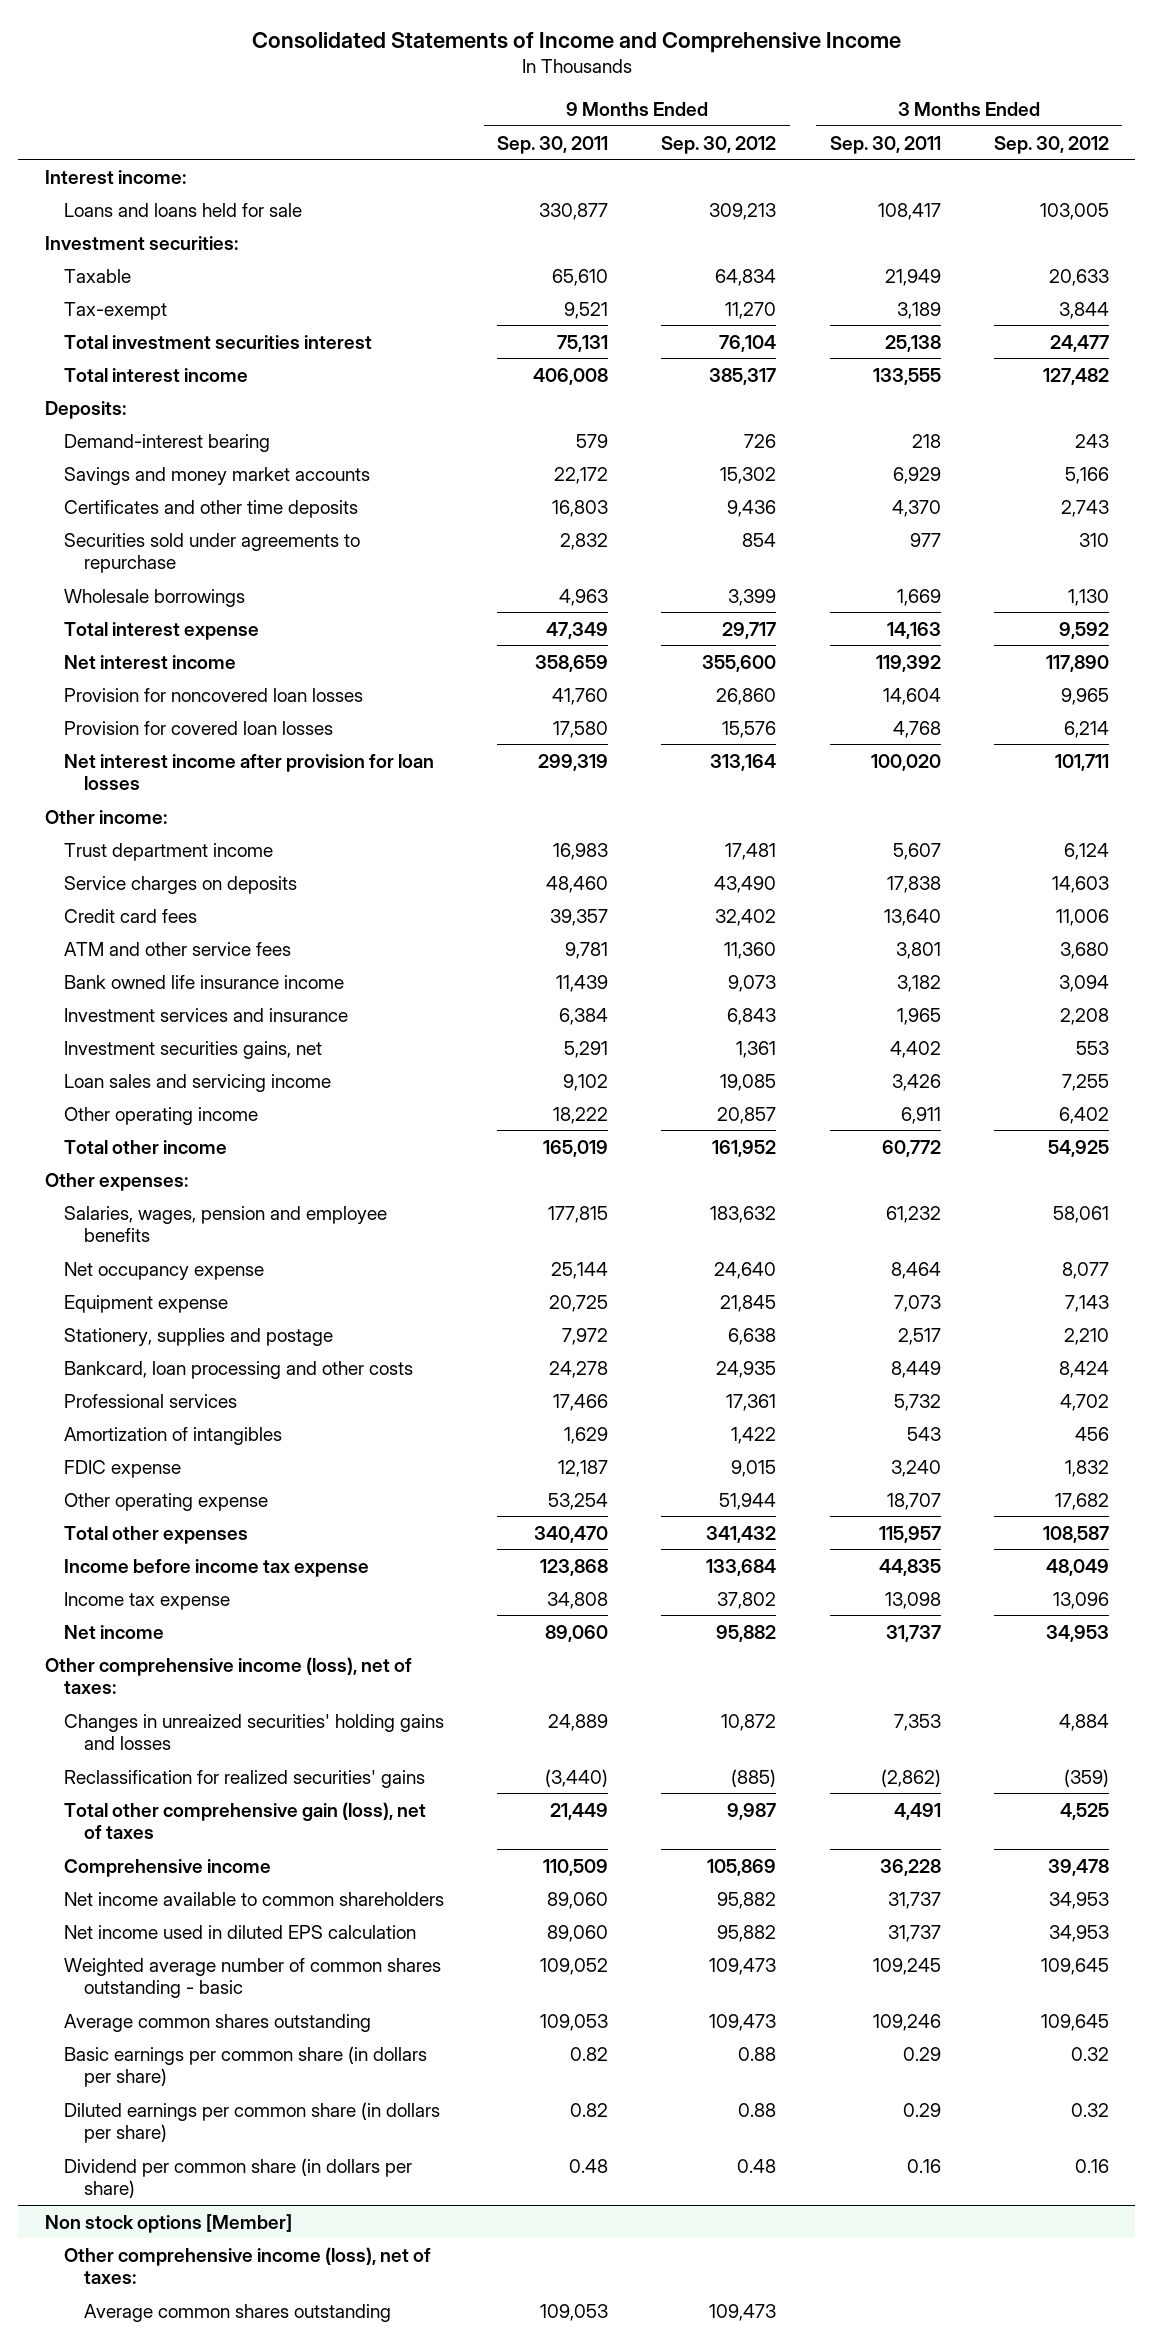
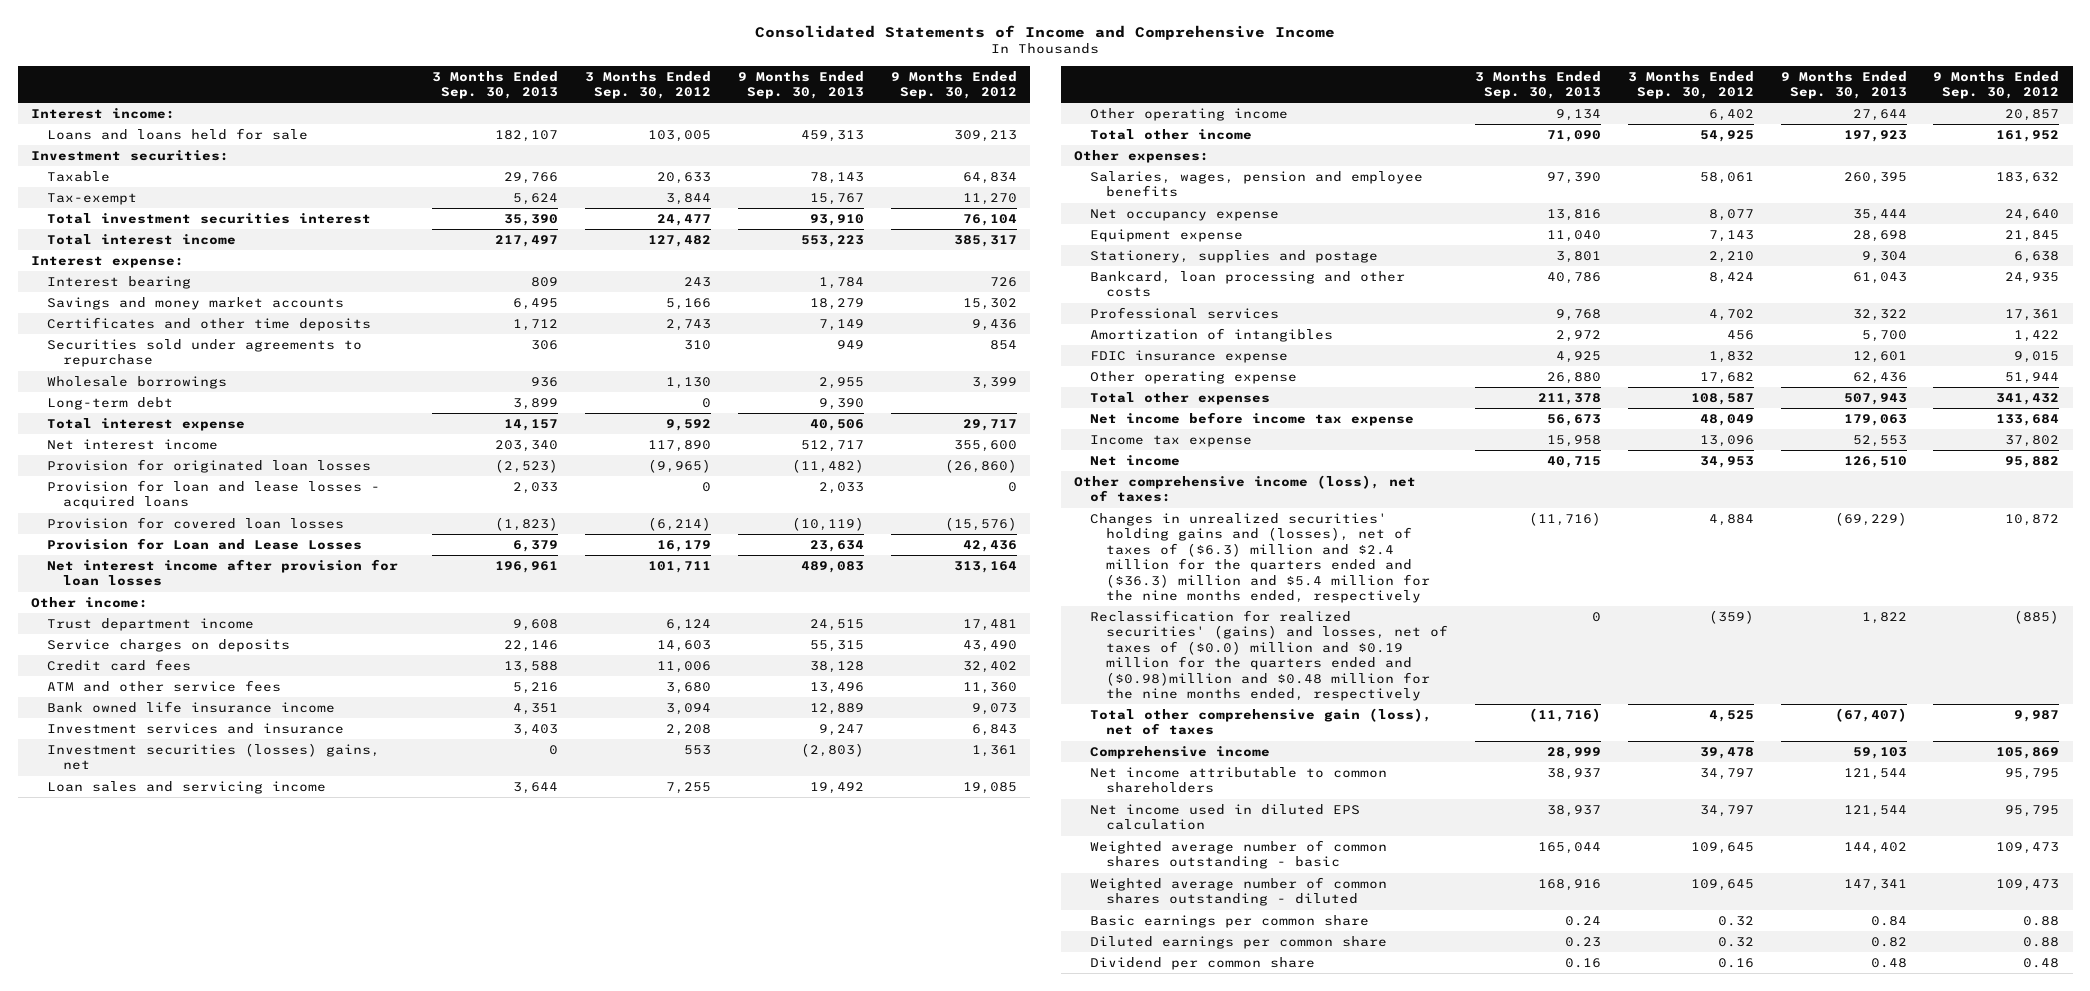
- | 9 Months Ended Sep. 30, 2011 | 9 Months Ended Sep. 30, 2012 | 3 Months Ended Sep. 30, 2011 | 3 Months Ended Sep. 30, 2012
+ | 3 Months Ended Sep. 30, 2013 | 3 Months Ended Sep. 30, 2012 | 9 Months Ended Sep. 30, 2013 | 9 Months Ended Sep. 30, 2012
- Deposits:
- Demand-interest bearing | 579 | 726 | 218 | 243
+ Interest expense:
+ Interest bearing | 809 | 243 | 1,784 | 726
+ Long-term debt | 3,899 | 0 | 9,390 |
- Provision for noncovered loan losses | 41,760 | 26,860 | 14,604 | 9,965
- Provision for covered loan losses | 17,580 | 15,576 | 4,768 | 6,214
+ Provision for originated loan losses | (2,523) | (9,965) | (11,482) | (26,860)
+ Provision for loan and lease losses - acquired loans | 2,033 | 0 | 2,033 | 0
+ Provision for covered loan losses | (1,823) | (6,214) | (10,119) | (15,576)
+ Provision for Loan and Lease Losses | 6,379 | 16,179 | 23,634 | 42,436
- Investment securities gains, net | 5,291 | 1,361 | 4,402 | 553
+ Investment securities (losses) gains, net | 0 | 553 | (2,803) | 1,361
- FDIC expense | 12,187 | 9,015 | 3,240 | 1,832
+ FDIC insurance expense | 4,925 | 1,832 | 12,601 | 9,015
- Income before income tax expense | 123,868 | 133,684 | 44,835 | 48,049
+ Net income before income tax expense | 56,673 | 48,049 | 179,063 | 133,684
- Changes in unreaized securities' holding gains and losses | 24,889 | 10,872 | 7,353 | 4,884
- Reclassification for realized securities' gains | (3,440) | (885) | (2,862) | (359)
+ Changes in unrealized securities' holding gains and (losses), net of taxes of ($6.3) million and $2.4 million for the quarters ended and ($36.3) million and $5.4 million for the nine months ended, respectively | (11,716) | 4,884 | (69,229) | 10,872
+ Reclassification for realized securities' (gains) and losses, net of taxes of ($0.0) million and $0.19 million for the quarters ended and ($0.98)million and $0.48 million for the nine months ended, respectively | 0 | (359) | 1,822 | (885)
- Net income available to common shareholders | 89,060 | 95,882 | 31,737 | 34,953
- Net income used in diluted EPS calculation | 89,060 | 95,882 | 31,737 | 34,953
+ Net income attributable to common shareholders | 38,937 | 34,797 | 121,544 | 95,795
+ Net income used in diluted EPS calculation | 38,937 | 34,797 | 121,544 | 95,795
- Average common shares outstanding | 109,053 | 109,473 | 109,246 | 109,645
- Basic earnings per common share (in dollars per share) | 0.82 | 0.88 | 0.29 | 0.32
- Diluted earnings per common share (in dollars per share) | 0.82 | 0.88 | 0.29 | 0.32
- Dividend per common share (in dollars per share) | 0.48 | 0.48 | 0.16 | 0.16
- Non stock options [Member]
- Other comprehensive income (loss), net of taxes:
- Average common shares outstanding | 109,053 | 109,473 | |
+ Weighted average number of common shares outstanding - diluted | 168,916 | 109,645 | 147,341 | 109,473
+ Basic earnings per common share | 0.24 | 0.32 | 0.84 | 0.88
+ Diluted earnings per common share | 0.23 | 0.32 | 0.82 | 0.88
+ Dividend per common share | 0.16 | 0.16 | 0.48 | 0.48

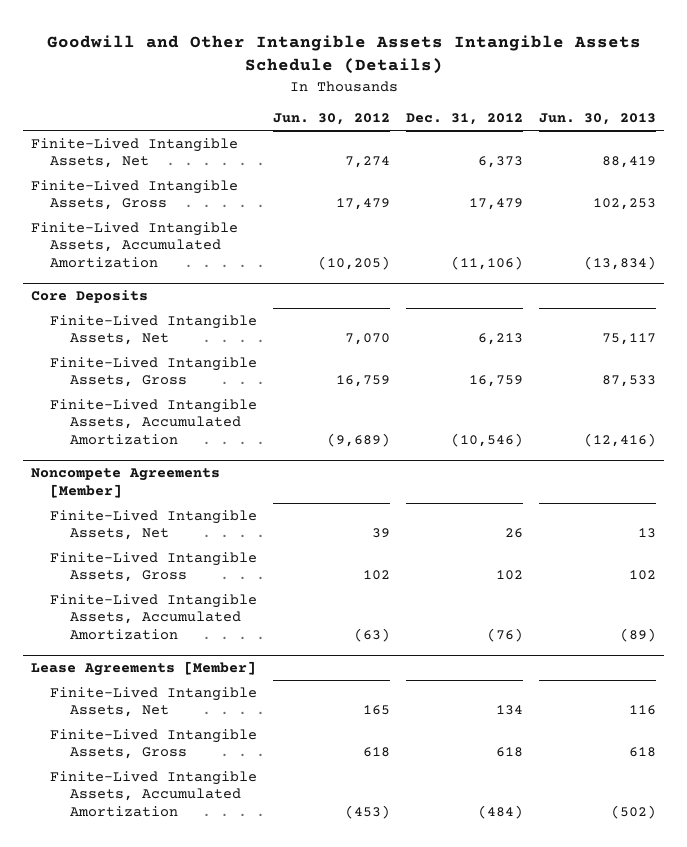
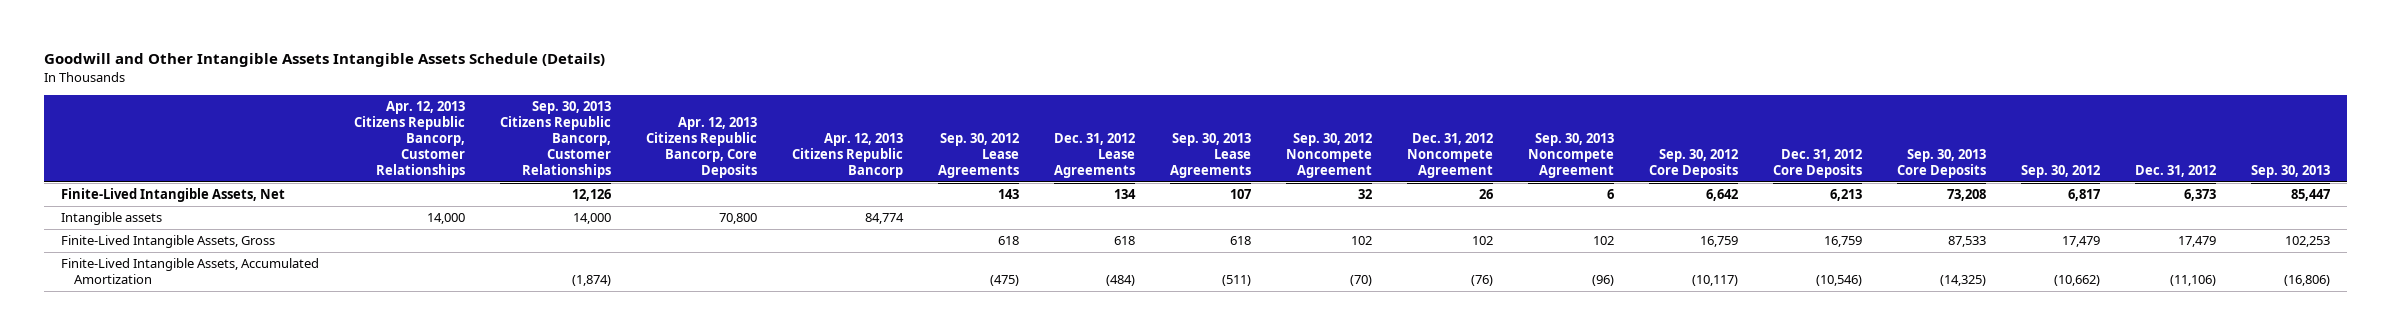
- | Jun. 30, 2012 | Dec. 31, 2012 | Jun. 30, 2013
+ | Apr. 12, 2013 Citizens Republic Bancorp, Customer Relationships | Sep. 30, 2013 Citizens Republic Bancorp, Customer Relationships | Apr. 12, 2013 Citizens Republic Bancorp, Core Deposits | Apr. 12, 2013 Citizens Republic Bancorp | Sep. 30, 2012 Lease Agreements | Dec. 31, 2012 Lease Agreements | Sep. 30, 2013 Lease Agreements | Sep. 30, 2012 Noncompete Agreement | Dec. 31, 2012 Noncompete Agreement | Sep. 30, 2013 Noncompete Agreement | Sep. 30, 2012 Core Deposits | Dec. 31, 2012 Core Deposits | Sep. 30, 2013 Core Deposits | Sep. 30, 2012 | Dec. 31, 2012 | Sep. 30, 2013
+ Intangible assets | 14,000 | 14,000 | 70,800 | 84,774 | | | | | | | | | | | |
- Core Deposits
- Finite-Lived Intangible Assets, Net | 7,070 | 6,213 | 75,117
- Finite-Lived Intangible Assets, Gross | 16,759 | 16,759 | 87,533
- Finite-Lived Intangible Assets, Accumulated Amortization | (9,689) | (10,546) | (12,416)
- Noncompete Agreements [Member]
- Finite-Lived Intangible Assets, Net | 39 | 26 | 13
- Finite-Lived Intangible Assets, Gross | 102 | 102 | 102
- Finite-Lived Intangible Assets, Accumulated Amortization | (63) | (76) | (89)
- Lease Agreements [Member]
- Finite-Lived Intangible Assets, Net | 165 | 134 | 116
- Finite-Lived Intangible Assets, Gross | 618 | 618 | 618
- Finite-Lived Intangible Assets, Accumulated Amortization | (453) | (484) | (502)

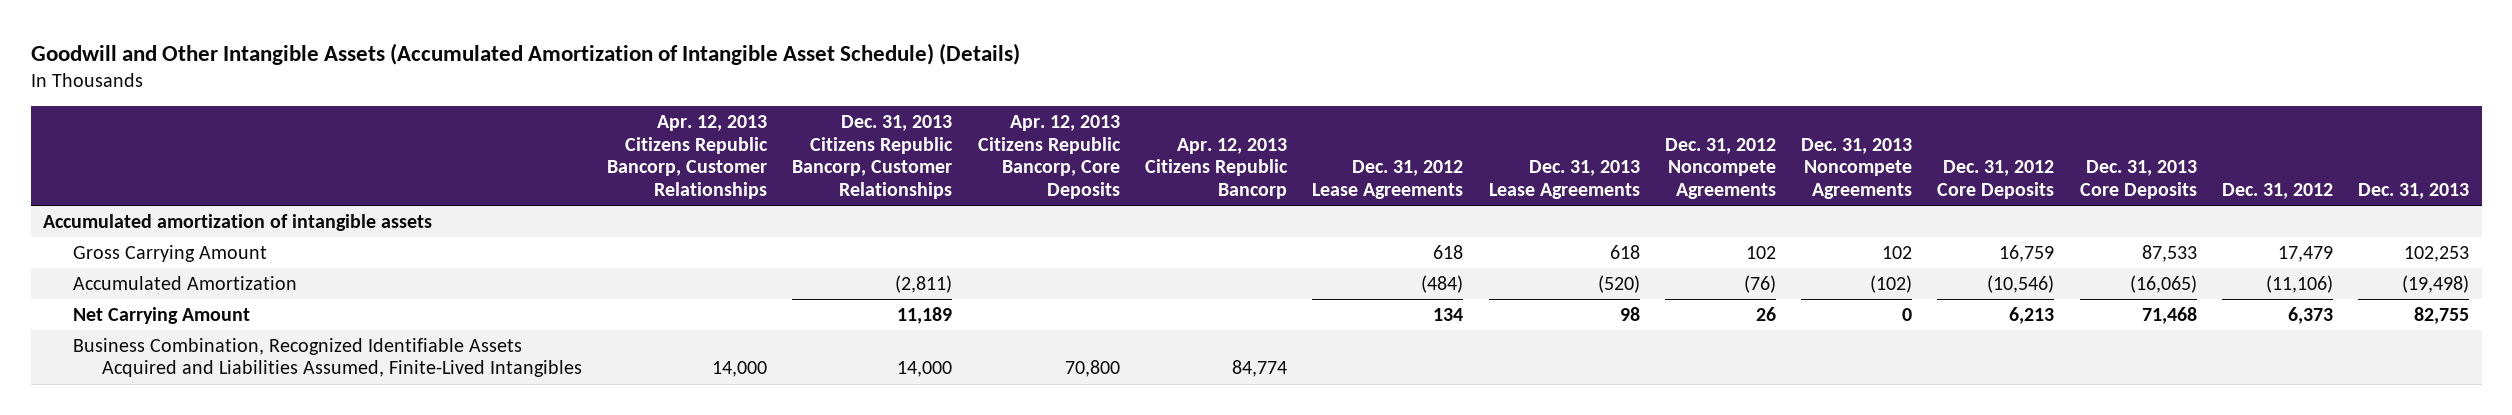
- Goodwill and Other Intangible Assets Intangible Assets Schedule (Details)
+ Goodwill and Other Intangible Assets (Accumulated Amortization of Intangible Asset Schedule) (Details)
- | Apr. 12, 2013 Citizens Republic Bancorp, Customer Relationships | Sep. 30, 2013 Citizens Republic Bancorp, Customer Relationships | Apr. 12, 2013 Citizens Republic Bancorp, Core Deposits | Apr. 12, 2013 Citizens Republic Bancorp | Sep. 30, 2012 Lease Agreements | Dec. 31, 2012 Lease Agreements | Sep. 30, 2013 Lease Agreements | Sep. 30, 2012 Noncompete Agreement | Dec. 31, 2012 Noncompete Agreement | Sep. 30, 2013 Noncompete Agreement | Sep. 30, 2012 Core Deposits | Dec. 31, 2012 Core Deposits | Sep. 30, 2013 Core Deposits | Sep. 30, 2012 | Dec. 31, 2012 | Sep. 30, 2013
+ | Apr. 12, 2013 Citizens Republic Bancorp, Customer Relationships | Dec. 31, 2013 Citizens Republic Bancorp, Customer Relationships | Apr. 12, 2013 Citizens Republic Bancorp, Core Deposits | Apr. 12, 2013 Citizens Republic Bancorp | Dec. 31, 2012 Lease Agreements | Dec. 31, 2013 Lease Agreements | Dec. 31, 2012 Noncompete Agreements | Dec. 31, 2013 Noncompete Agreements | Dec. 31, 2012 Core Deposits | Dec. 31, 2013 Core Deposits | Dec. 31, 2012 | Dec. 31, 2013
- Finite-Lived Intangible Assets, Net | | 12,126 | | | 143 | 134 | 107 | 32 | 26 | 6 | 6,642 | 6,213 | 73,208 | 6,817 | 6,373 | 85,447
- Intangible assets | 14,000 | 14,000 | 70,800 | 84,774 | | | | | | | | | | | |
- Finite-Lived Intangible Assets, Gross | | | | | 618 | 618 | 618 | 102 | 102 | 102 | 16,759 | 16,759 | 87,533 | 17,479 | 17,479 | 102,253
- Finite-Lived Intangible Assets, Accumulated Amortization | | (1,874) | | | (475) | (484) | (511) | (70) | (76) | (96) | (10,117) | (10,546) | (14,325) | (10,662) | (11,106) | (16,806)
+ Accumulated amortization of intangible assets
+ Gross Carrying Amount | | | | | 618 | 618 | 102 | 102 | 16,759 | 87,533 | 17,479 | 102,253
+ Accumulated Amortization | | (2,811) | | | (484) | (520) | (76) | (102) | (10,546) | (16,065) | (11,106) | (19,498)
+ Net Carrying Amount | | 11,189 | | | 134 | 98 | 26 | 0 | 6,213 | 71,468 | 6,373 | 82,755
+ Business Combination, Recognized Identifiable Assets Acquired and Liabilities Assumed, Finite-Lived Intangibles | 14,000 | 14,000 | 70,800 | 84,774 | | | | | | | |

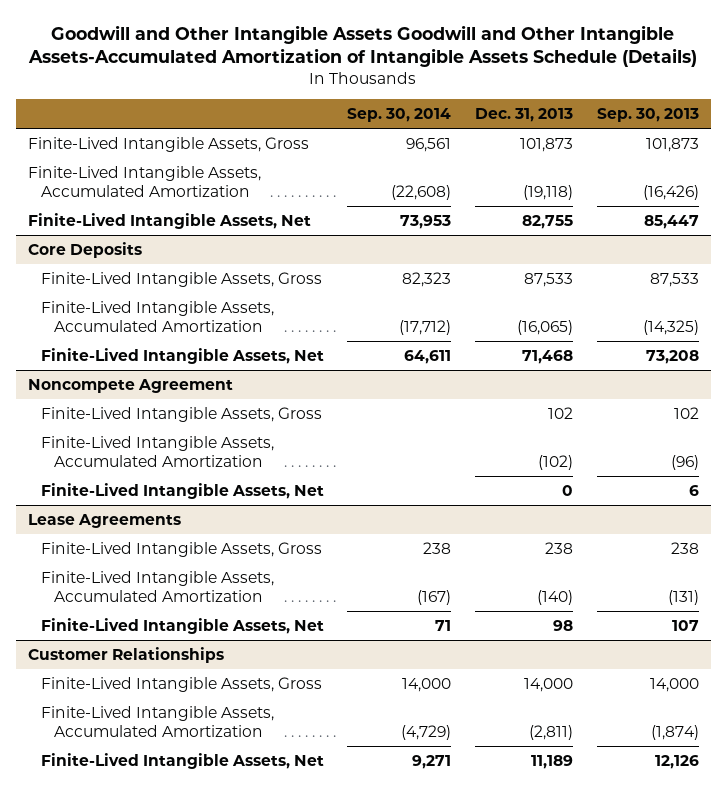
- Goodwill and Other Intangible Assets (Accumulated Amortization of Intangible Asset Schedule) (Details)
+ Goodwill and Other Intangible Assets Goodwill and Other Intangible Assets-Accumulated Amortization of Intangible Assets Schedule (Details)
- | Apr. 12, 2013 Citizens Republic Bancorp, Customer Relationships | Dec. 31, 2013 Citizens Republic Bancorp, Customer Relationships | Apr. 12, 2013 Citizens Republic Bancorp, Core Deposits | Apr. 12, 2013 Citizens Republic Bancorp | Dec. 31, 2012 Lease Agreements | Dec. 31, 2013 Lease Agreements | Dec. 31, 2012 Noncompete Agreements | Dec. 31, 2013 Noncompete Agreements | Dec. 31, 2012 Core Deposits | Dec. 31, 2013 Core Deposits | Dec. 31, 2012 | Dec. 31, 2013
+ | Sep. 30, 2014 | Dec. 31, 2013 | Sep. 30, 2013
- Accumulated amortization of intangible assets
- Gross Carrying Amount | | | | | 618 | 618 | 102 | 102 | 16,759 | 87,533 | 17,479 | 102,253
- Accumulated Amortization | | (2,811) | | | (484) | (520) | (76) | (102) | (10,546) | (16,065) | (11,106) | (19,498)
- Net Carrying Amount | | 11,189 | | | 134 | 98 | 26 | 0 | 6,213 | 71,468 | 6,373 | 82,755
- Business Combination, Recognized Identifiable Assets Acquired and Liabilities Assumed, Finite-Lived Intangibles | 14,000 | 14,000 | 70,800 | 84,774 | | | | | | | |
+ Finite-Lived Intangible Assets, Gross | 96,561 | 101,873 | 101,873
+ Finite-Lived Intangible Assets, Accumulated Amortization | (22,608) | (19,118) | (16,426)
+ Finite-Lived Intangible Assets, Net | 73,953 | 82,755 | 85,447
+ Core Deposits
+ Finite-Lived Intangible Assets, Gross | 82,323 | 87,533 | 87,533
+ Finite-Lived Intangible Assets, Accumulated Amortization | (17,712) | (16,065) | (14,325)
+ Finite-Lived Intangible Assets, Net | 64,611 | 71,468 | 73,208
+ Noncompete Agreement
+ Finite-Lived Intangible Assets, Gross | | 102 | 102
+ Finite-Lived Intangible Assets, Accumulated Amortization | | (102) | (96)
+ Finite-Lived Intangible Assets, Net | | 0 | 6
+ Lease Agreements
+ Finite-Lived Intangible Assets, Gross | 238 | 238 | 238
+ Finite-Lived Intangible Assets, Accumulated Amortization | (167) | (140) | (131)
+ Finite-Lived Intangible Assets, Net | 71 | 98 | 107
+ Customer Relationships
+ Finite-Lived Intangible Assets, Gross | 14,000 | 14,000 | 14,000
+ Finite-Lived Intangible Assets, Accumulated Amortization | (4,729) | (2,811) | (1,874)
+ Finite-Lived Intangible Assets, Net | 9,271 | 11,189 | 12,126

